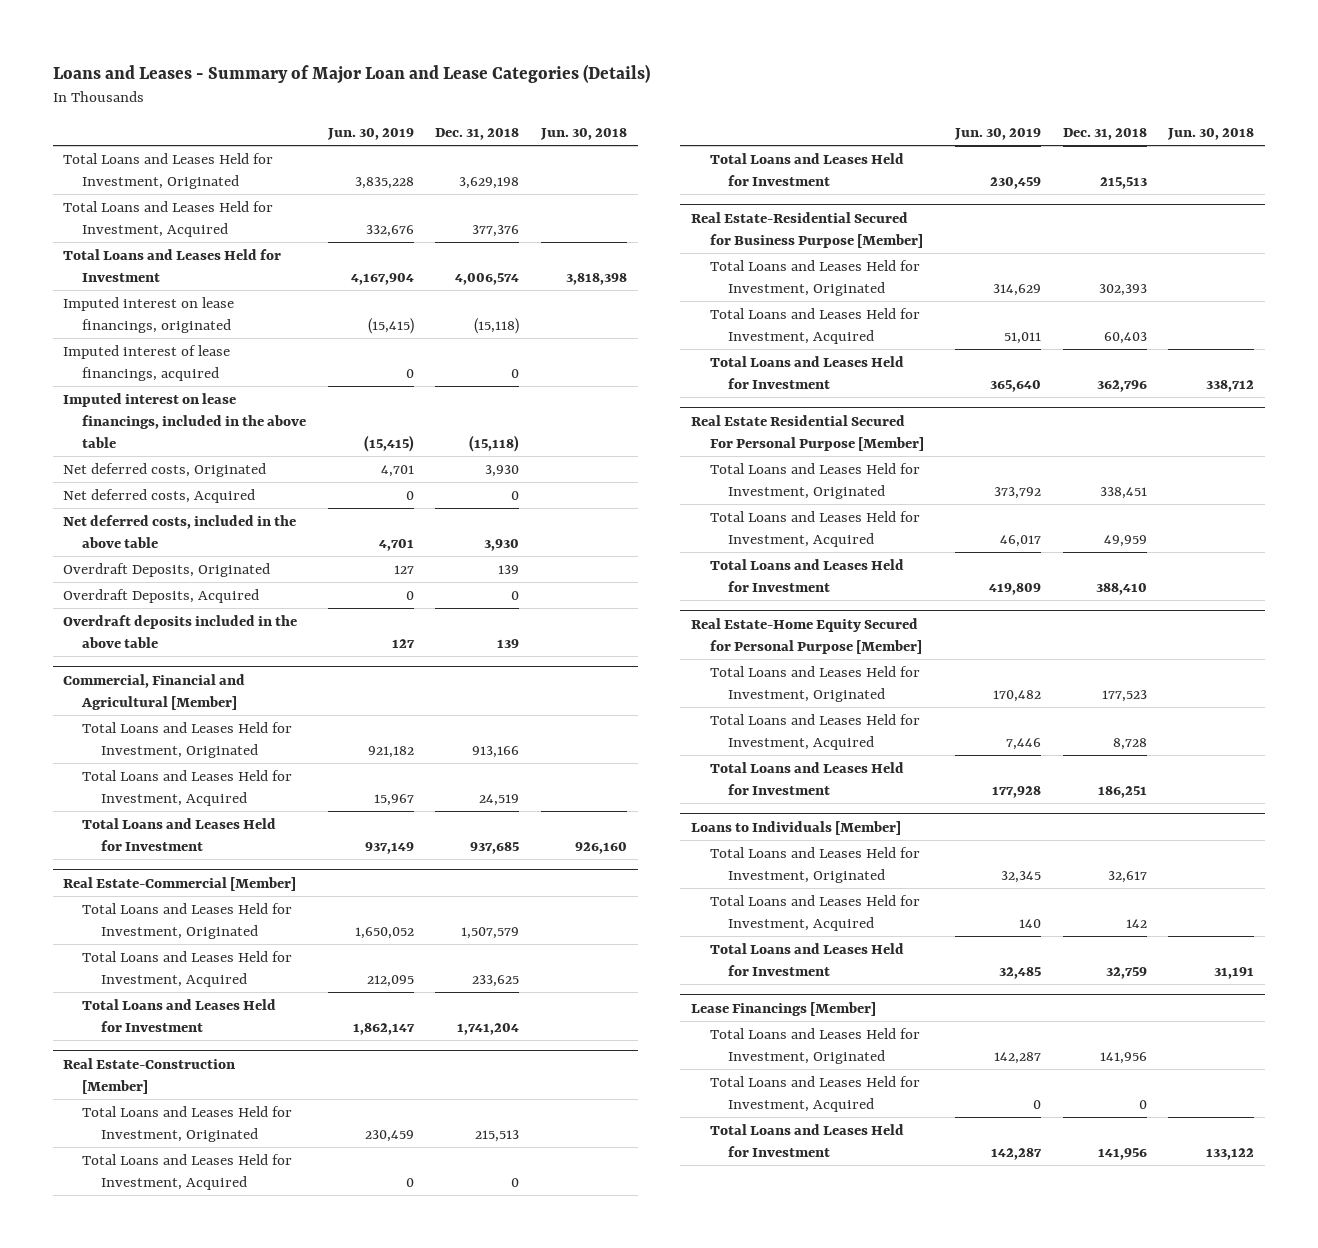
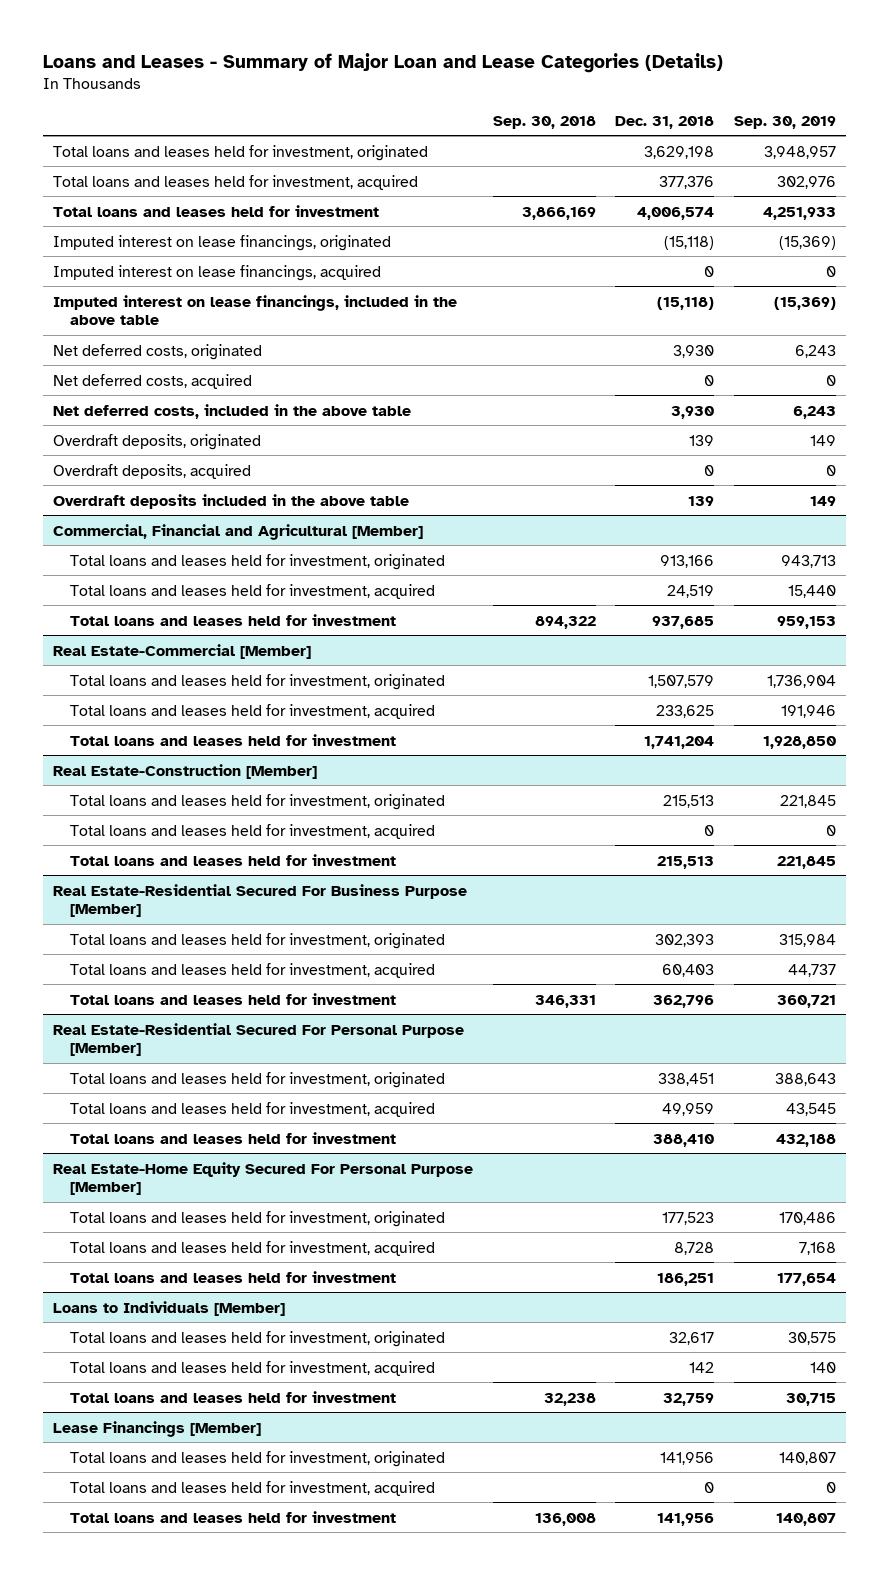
- | Jun. 30, 2019 | Dec. 31, 2018 | Jun. 30, 2018
+ | Sep. 30, 2018 | Dec. 31, 2018 | Sep. 30, 2019
- Total Loans and Leases Held for Investment, Originated | 3,835,228 | 3,629,198 |
- Total Loans and Leases Held for Investment, Acquired | 332,676 | 377,376 |
- Total Loans and Leases Held for Investment | 4,167,904 | 4,006,574 | 3,818,398
+ Total loans and leases held for investment, originated | | 3,629,198 | 3,948,957
+ Total loans and leases held for investment, acquired | | 377,376 | 302,976
+ Total loans and leases held for investment | 3,866,169 | 4,006,574 | 4,251,933
- Imputed interest of lease financings, acquired | 0 | 0 |
+ Imputed interest on lease financings, acquired | | 0 | 0
- Net deferred costs, Originated | 4,701 | 3,930 |
- Net deferred costs, Acquired | 0 | 0 |
+ Net deferred costs, originated | | 3,930 | 6,243
+ Net deferred costs, acquired | | 0 | 0
- Overdraft Deposits, Originated | 127 | 139 |
- Overdraft Deposits, Acquired | 0 | 0 |
+ Overdraft deposits, originated | | 139 | 149
+ Overdraft deposits, acquired | | 0 | 0
@ Commercial, Financial and Agricultural [Member]
- Total Loans and Leases Held for Investment, Originated | 921,182 | 913,166 |
- Total Loans and Leases Held for Investment, Acquired | 15,967 | 24,519 |
- Total Loans and Leases Held for Investment | 937,149 | 937,685 | 926,160
+ Total loans and leases held for investment, originated | | 913,166 | 943,713
+ Total loans and leases held for investment, acquired | | 24,519 | 15,440
+ Total loans and leases held for investment | 894,322 | 937,685 | 959,153
@ Real Estate-Commercial [Member]
- Total Loans and Leases Held for Investment, Originated | 1,650,052 | 1,507,579 |
- Total Loans and Leases Held for Investment, Acquired | 212,095 | 233,625 |
- Total Loans and Leases Held for Investment | 1,862,147 | 1,741,204 |
+ Total loans and leases held for investment, originated | | 1,507,579 | 1,736,904
+ Total loans and leases held for investment, acquired | | 233,625 | 191,946
+ Total loans and leases held for investment | | 1,741,204 | 1,928,850
@ Real Estate-Construction [Member]
- Total Loans and Leases Held for Investment, Originated | 230,459 | 215,513 |
- Total Loans and Leases Held for Investment, Acquired | 0 | 0 |
- Total Loans and Leases Held for Investment | 230,459 | 215,513 |
- Real Estate-Residential Secured for Business Purpose [Member]
- Total Loans and Leases Held for Investment, Originated | 314,629 | 302,393 |
- Total Loans and Leases Held for Investment, Acquired | 51,011 | 60,403 |
- Total Loans and Leases Held for Investment | 365,640 | 362,796 | 338,712
- Real Estate Residential Secured For Personal Purpose [Member]
- Total Loans and Leases Held for Investment, Originated | 373,792 | 338,451 |
- Total Loans and Leases Held for Investment, Acquired | 46,017 | 49,959 |
- Total Loans and Leases Held for Investment | 419,809 | 388,410 |
- Real Estate-Home Equity Secured for Personal Purpose [Member]
- Total Loans and Leases Held for Investment, Originated | 170,482 | 177,523 |
- Total Loans and Leases Held for Investment, Acquired | 7,446 | 8,728 |
- Total Loans and Leases Held for Investment | 177,928 | 186,251 |
@ Real Estate-Construction [Member]
+ Total loans and leases held for investment, originated | | 215,513 | 221,845
+ Total loans and leases held for investment, acquired | | 0 | 0
+ Total loans and leases held for investment | | 215,513 | 221,845
+ Real Estate-Residential Secured For Business Purpose [Member]
+ Total loans and leases held for investment, originated | | 302,393 | 315,984
+ Total loans and leases held for investment, acquired | | 60,403 | 44,737
+ Total loans and leases held for investment | 346,331 | 362,796 | 360,721
+ Real Estate-Residential Secured For Personal Purpose [Member]
+ Total loans and leases held for investment, originated | | 338,451 | 388,643
+ Total loans and leases held for investment, acquired | | 49,959 | 43,545
+ Total loans and leases held for investment | | 388,410 | 432,188
+ Real Estate-Home Equity Secured For Personal Purpose [Member]
+ Total loans and leases held for investment, originated | | 177,523 | 170,486
+ Total loans and leases held for investment, acquired | | 8,728 | 7,168
+ Total loans and leases held for investment | | 186,251 | 177,654
@ Loans to Individuals [Member]
- Total Loans and Leases Held for Investment, Originated | 32,345 | 32,617 |
- Total Loans and Leases Held for Investment, Acquired | 140 | 142 |
- Total Loans and Leases Held for Investment | 32,485 | 32,759 | 31,191
+ Total loans and leases held for investment, originated | | 32,617 | 30,575
+ Total loans and leases held for investment, acquired | | 142 | 140
+ Total loans and leases held for investment | 32,238 | 32,759 | 30,715
@ Lease Financings [Member]
- Total Loans and Leases Held for Investment, Originated | 142,287 | 141,956 |
- Total Loans and Leases Held for Investment, Acquired | 0 | 0 |
- Total Loans and Leases Held for Investment | 142,287 | 141,956 | 133,122
+ Total loans and leases held for investment, originated | | 141,956 | 140,807
+ Total loans and leases held for investment, acquired | | 0 | 0
+ Total loans and leases held for investment | 136,008 | 141,956 | 140,807

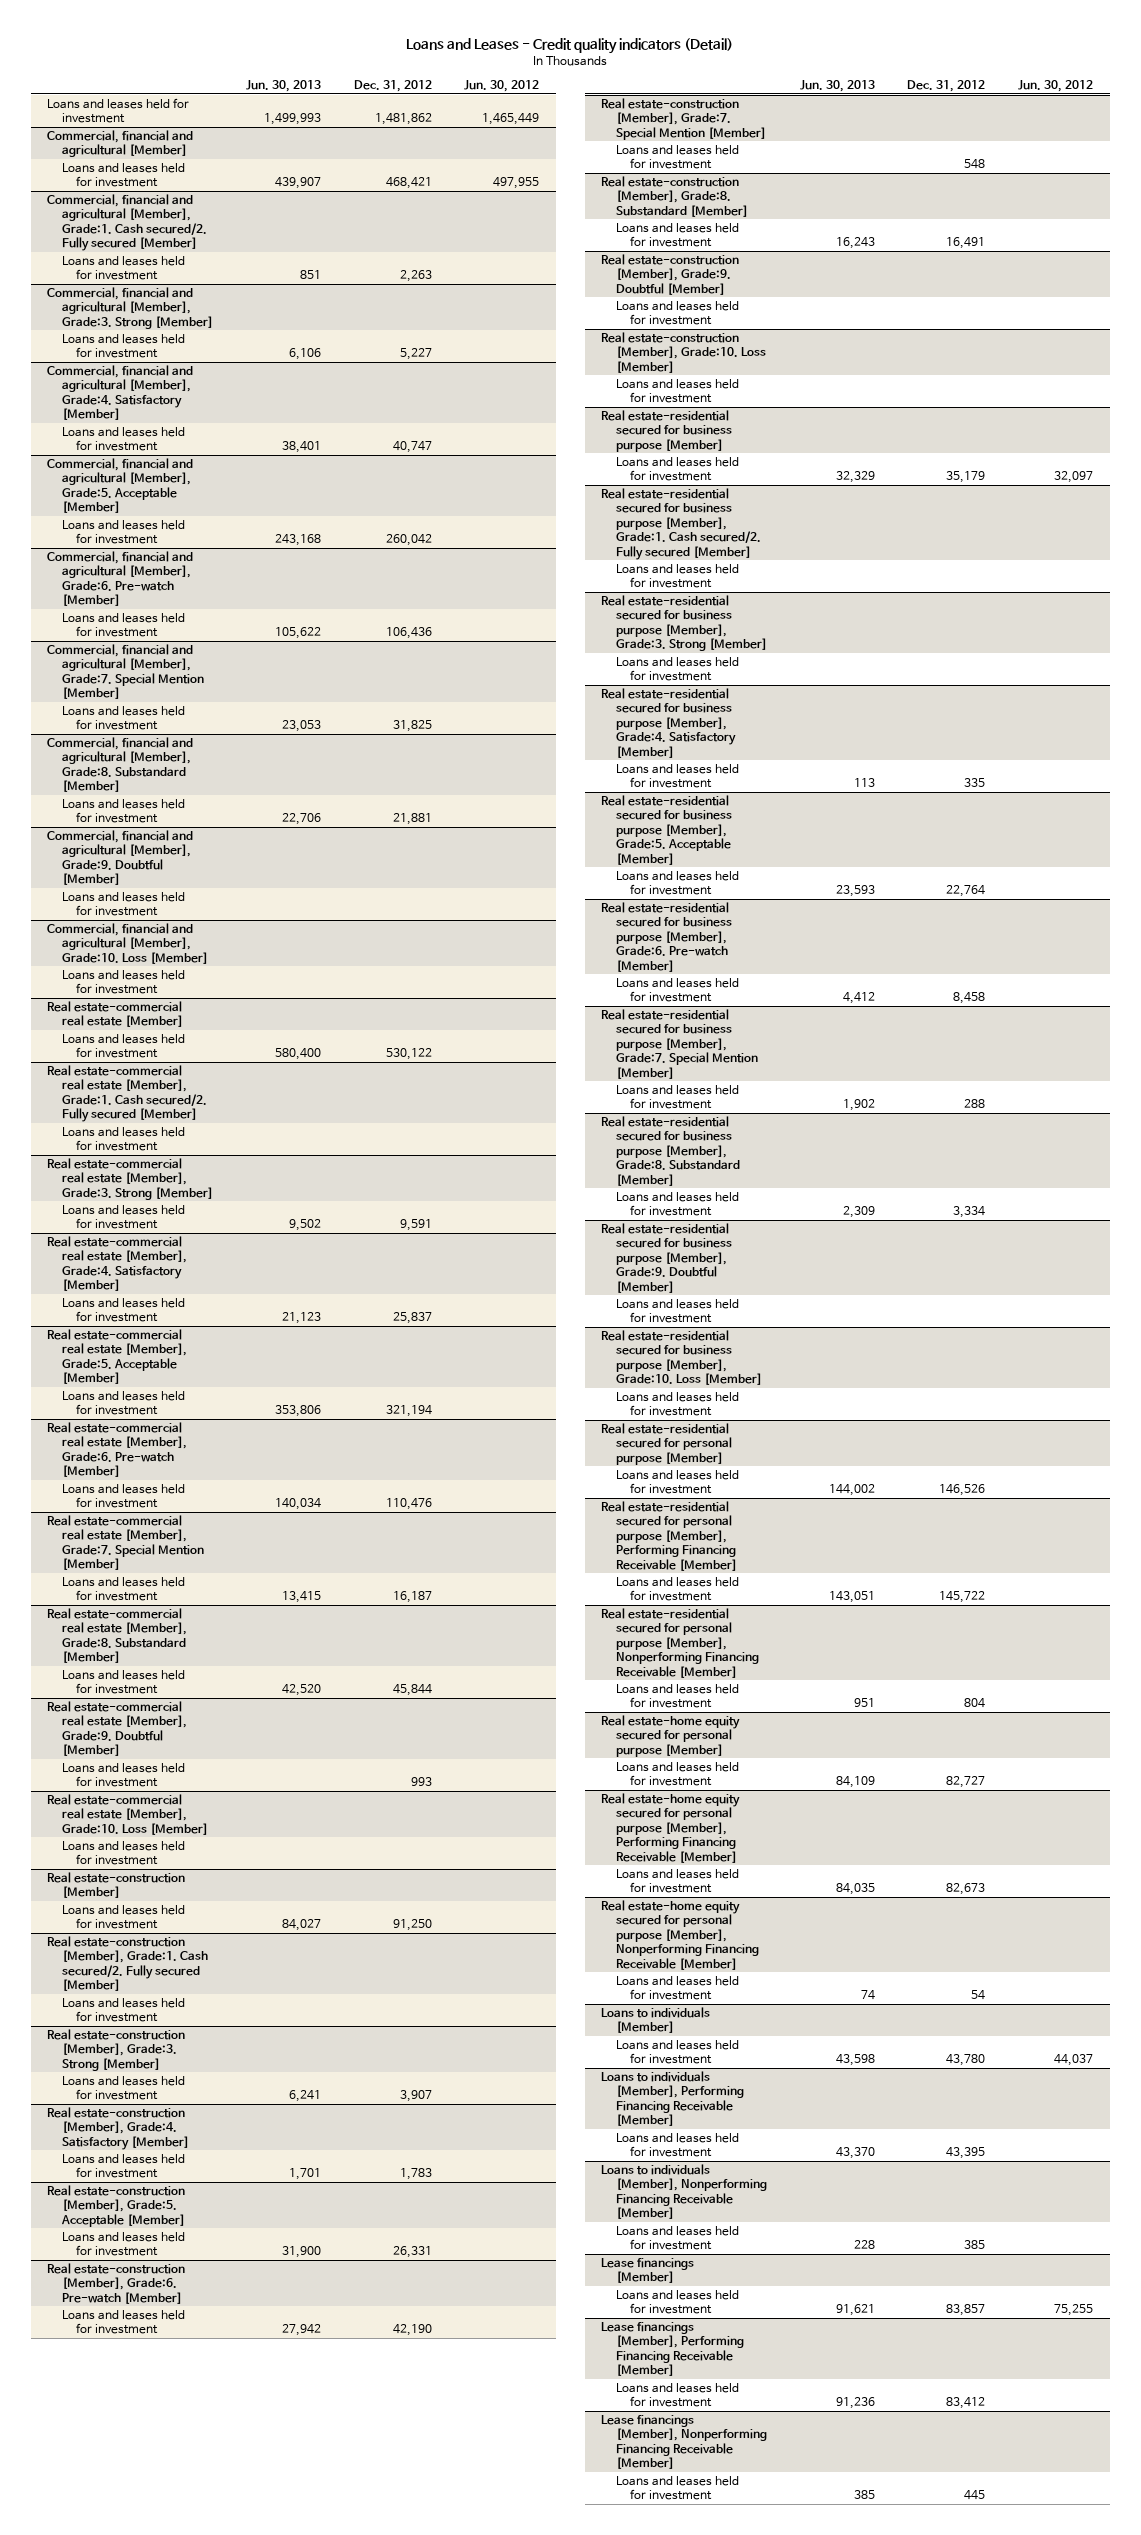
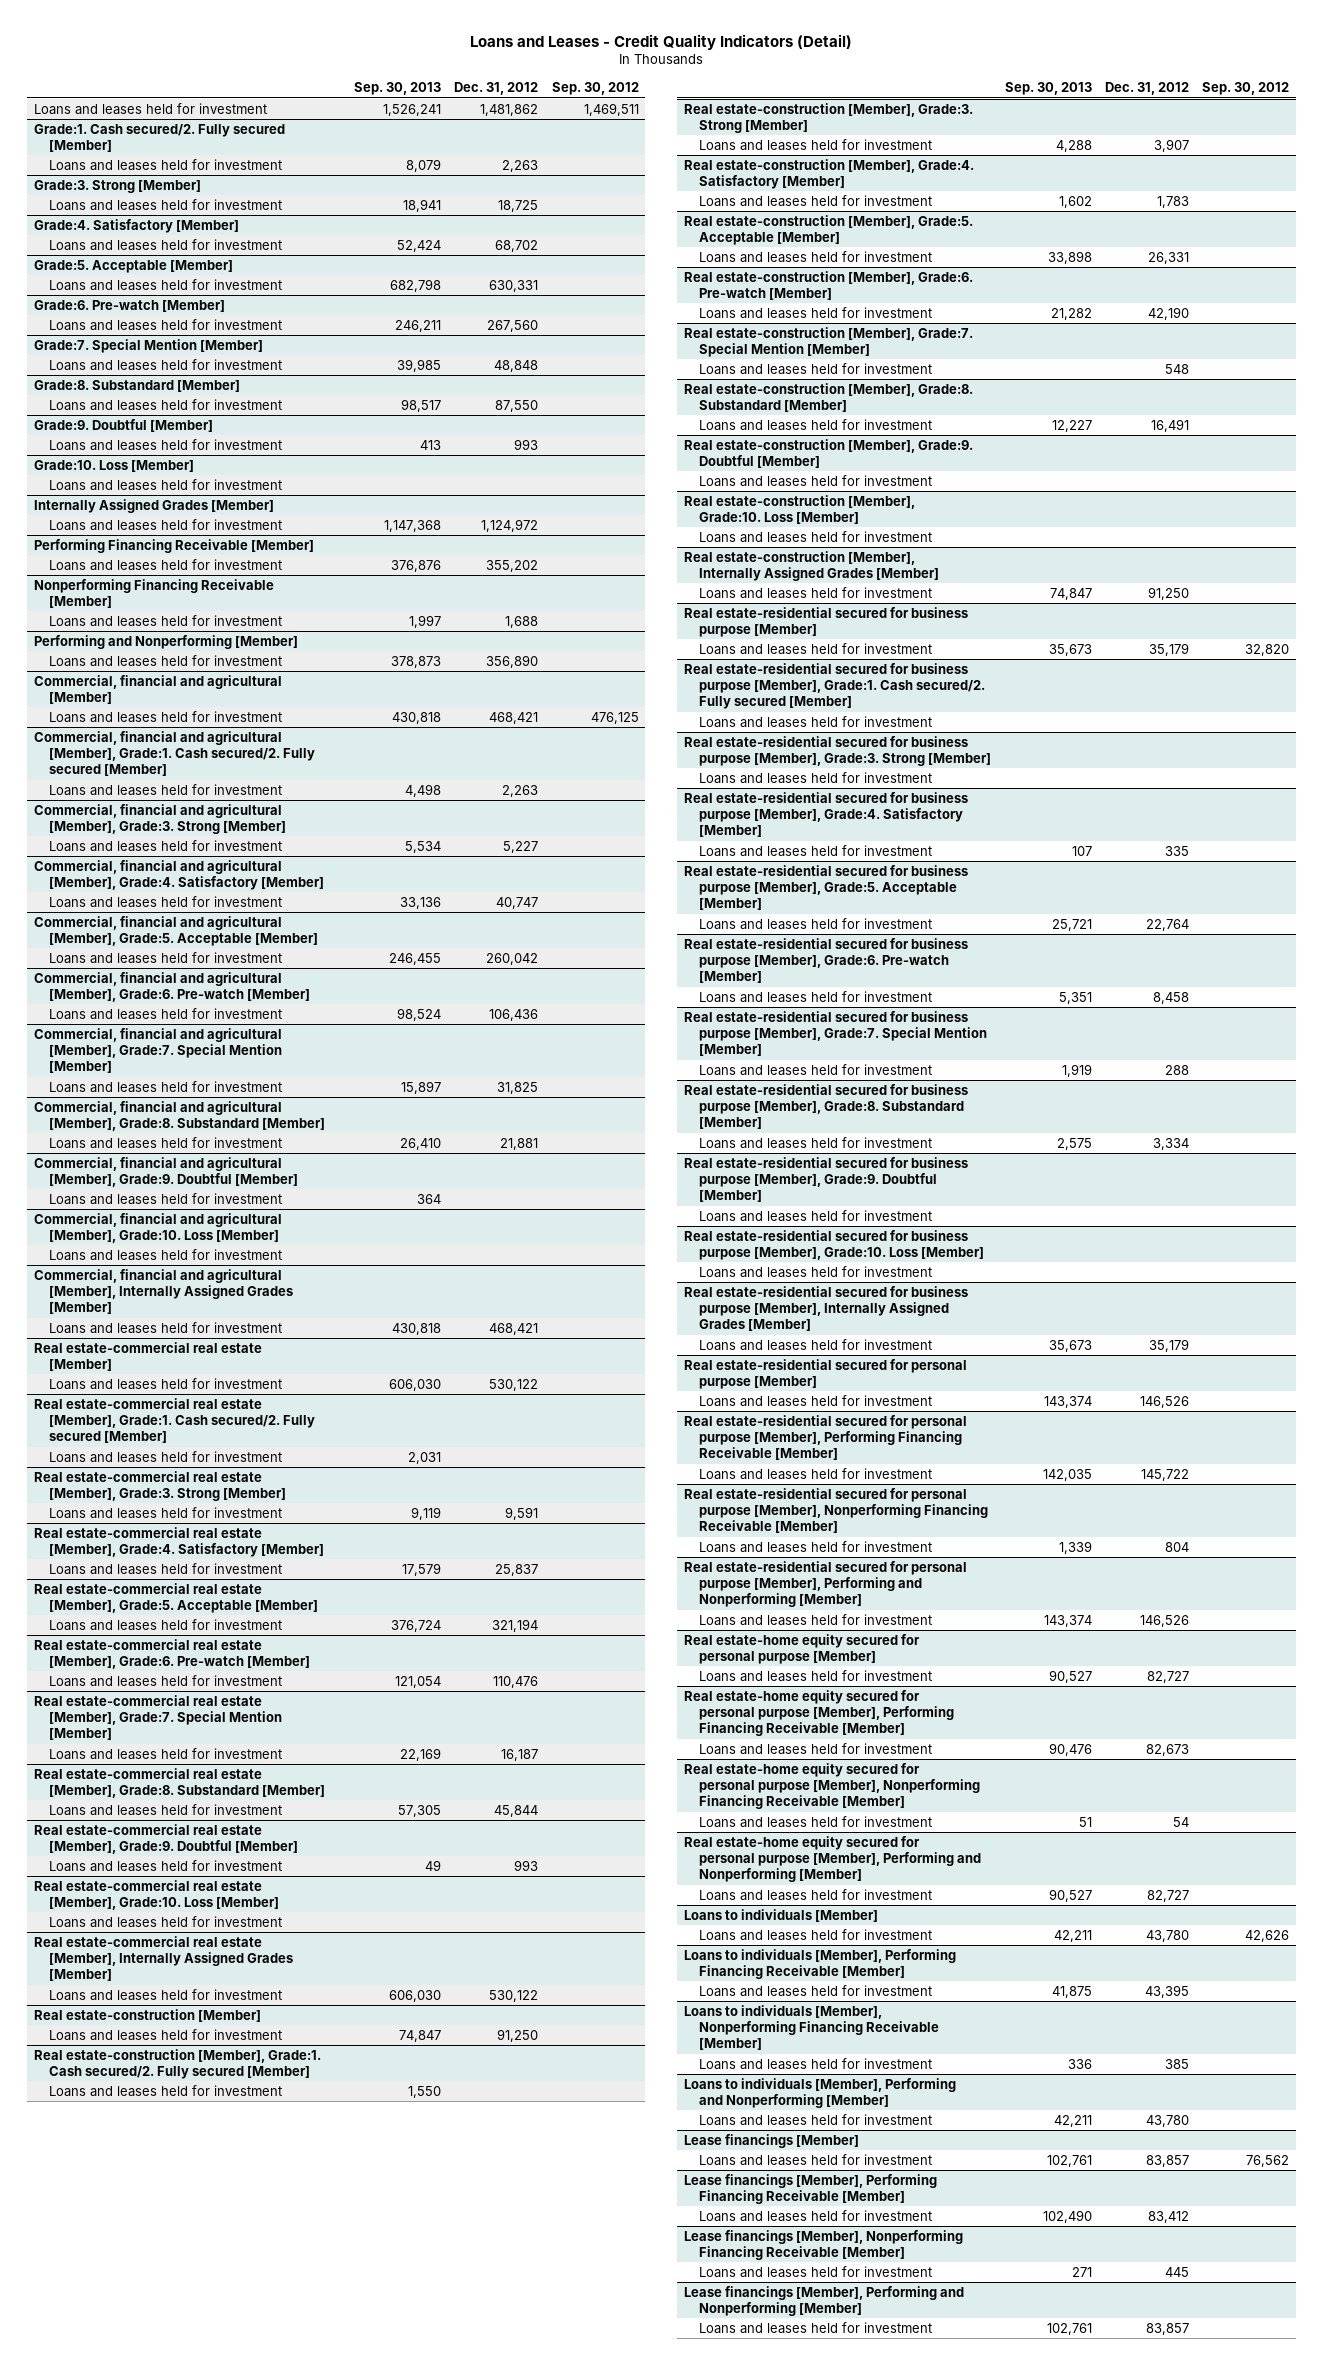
- Loans and Leases - Credit quality indicators (Detail)
+ Loans and Leases - Credit Quality Indicators (Detail)
- | Jun. 30, 2013 | Dec. 31, 2012 | Jun. 30, 2012
+ | Sep. 30, 2013 | Dec. 31, 2012 | Sep. 30, 2012
+ Grade:1. Cash secured/2. Fully secured [Member]
+ Loans and leases held for investment | 8,079 | 2,263 |
+ Grade:3. Strong [Member]
+ Loans and leases held for investment | 18,941 | 18,725 |
+ Grade:4. Satisfactory [Member]
+ Loans and leases held for investment | 52,424 | 68,702 |
+ Grade:5. Acceptable [Member]
+ Loans and leases held for investment | 682,798 | 630,331 |
+ Grade:6. Pre-watch [Member]
+ Loans and leases held for investment | 246,211 | 267,560 |
+ Grade:7. Special Mention [Member]
+ Loans and leases held for investment | 39,985 | 48,848 |
+ Grade:8. Substandard [Member]
+ Loans and leases held for investment | 98,517 | 87,550 |
+ Grade:9. Doubtful [Member]
+ Loans and leases held for investment | 413 | 993 |
+ Grade:10. Loss [Member]
+ Loans and leases held for investment
+ Internally Assigned Grades [Member]
+ Loans and leases held for investment | 1,147,368 | 1,124,972 |
+ Performing Financing Receivable [Member]
+ Loans and leases held for investment | 376,876 | 355,202 |
+ Nonperforming Financing Receivable [Member]
+ Loans and leases held for investment | 1,997 | 1,688 |
+ Performing and Nonperforming [Member]
+ Loans and leases held for investment | 378,873 | 356,890 |
+ Commercial, financial and agricultural [Member], Internally Assigned Grades [Member]
+ Loans and leases held for investment | 430,818 | 468,421 |
+ Real estate-commercial real estate [Member], Internally Assigned Grades [Member]
+ Loans and leases held for investment | 606,030 | 530,122 |
+ Real estate-construction [Member], Internally Assigned Grades [Member]
+ Loans and leases held for investment | 74,847 | 91,250 |
+ Real estate-residential secured for business purpose [Member], Internally Assigned Grades [Member]
+ Loans and leases held for investment | 35,673 | 35,179 |
+ Real estate-residential secured for personal purpose [Member], Performing and Nonperforming [Member]
+ Loans and leases held for investment | 143,374 | 146,526 |
+ Real estate-home equity secured for personal purpose [Member], Performing and Nonperforming [Member]
+ Loans and leases held for investment | 90,527 | 82,727 |
+ Loans to individuals [Member], Performing and Nonperforming [Member]
+ Loans and leases held for investment | 42,211 | 43,780 |
+ Lease financings [Member], Performing and Nonperforming [Member]
+ Loans and leases held for investment | 102,761 | 83,857 |

